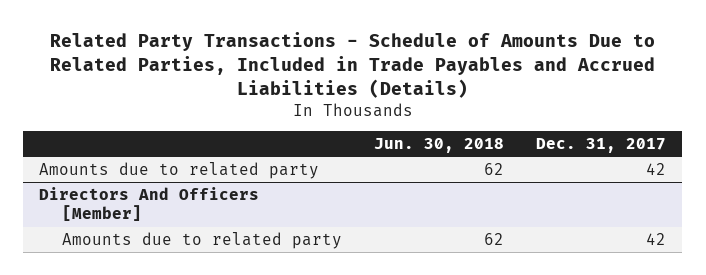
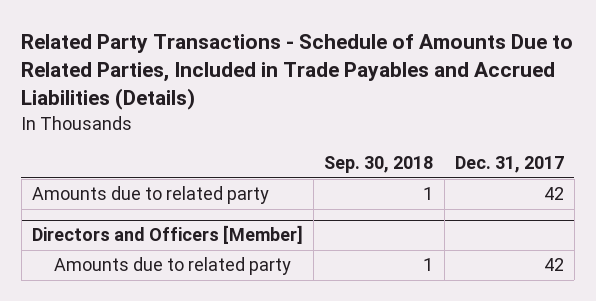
- | Jun. 30, 2018 | Dec. 31, 2017
+ | Sep. 30, 2018 | Dec. 31, 2017
- Directors And Officers [Member]
+ Directors and Officers [Member]

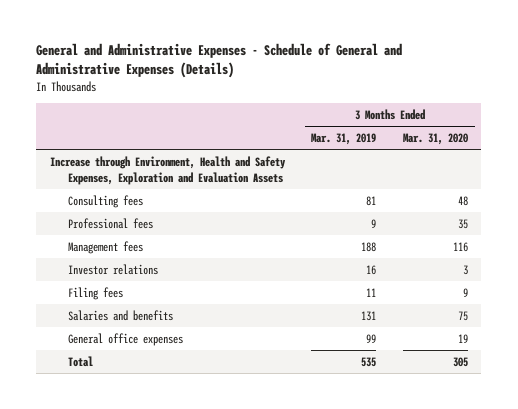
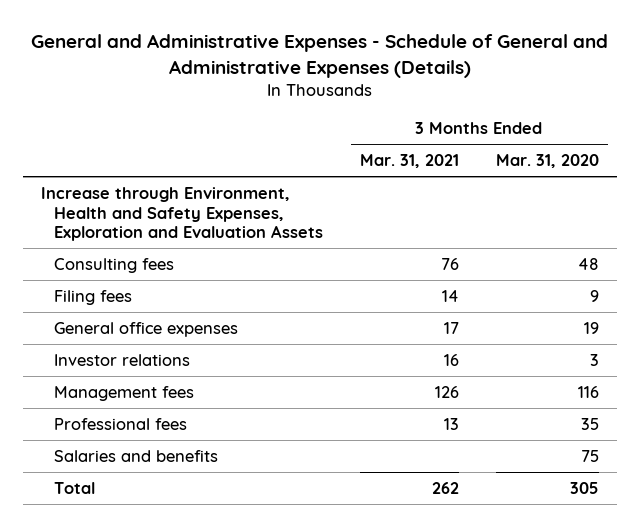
- | 3 Months Ended Mar. 31, 2019 | 3 Months Ended Mar. 31, 2020
+ | 3 Months Ended Mar. 31, 2021 | 3 Months Ended Mar. 31, 2020
moved down: Investor relations | 16 | 3
moved down: Management fees | 126 | 116
moved down: Professional fees | 13 | 35
moved down: Salaries and benefits | | 75

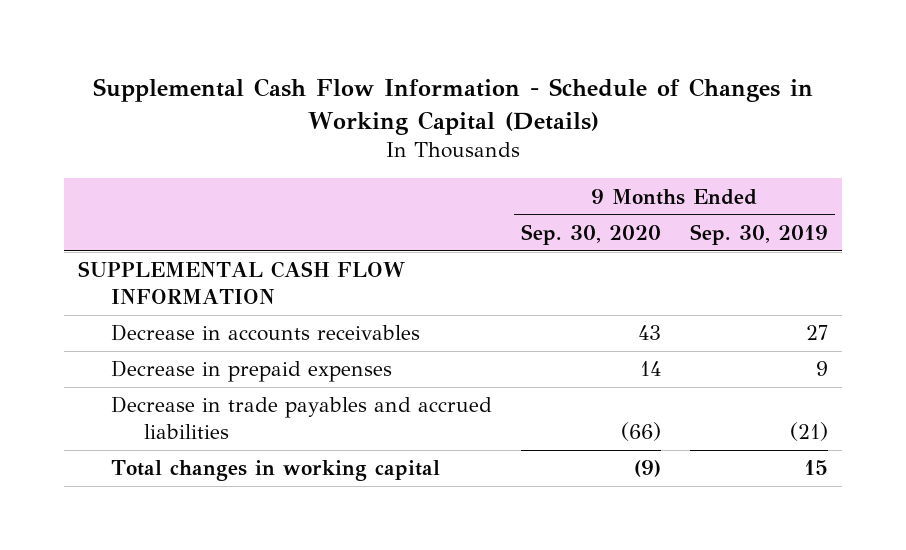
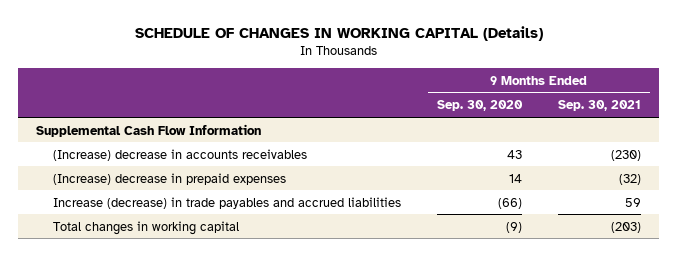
- Supplemental Cash Flow Information - Schedule of Changes in Working Capital (Details)
+ SCHEDULE OF CHANGES IN WORKING CAPITAL (Details)
- | 9 Months Ended Sep. 30, 2020 | 9 Months Ended Sep. 30, 2019
+ | 9 Months Ended Sep. 30, 2020 | 9 Months Ended Sep. 30, 2021
- SUPPLEMENTAL CASH FLOW INFORMATION
- Decrease in accounts receivables | 43 | 27
- Decrease in prepaid expenses | 14 | 9
- Decrease in trade payables and accrued liabilities | (66) | (21)
+ Supplemental Cash Flow Information
+ (Increase) decrease in accounts receivables | 43 | (230)
+ (Increase) decrease in prepaid expenses | 14 | (32)
+ Increase (decrease) in trade payables and accrued liabilities | (66) | 59

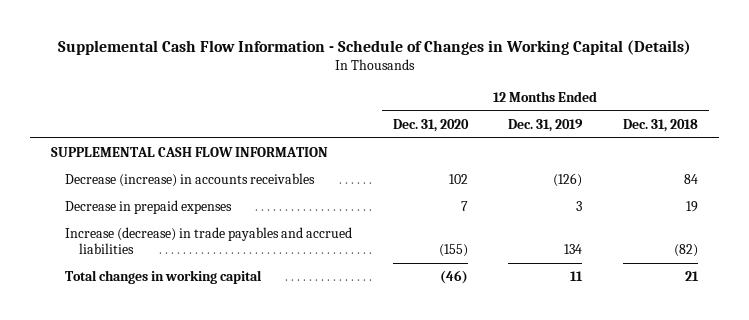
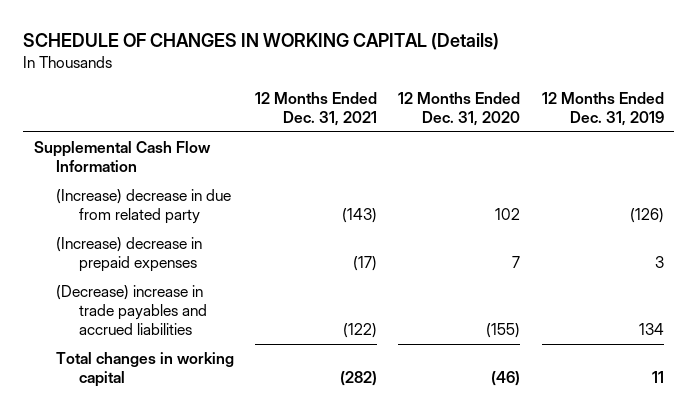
- Supplemental Cash Flow Information - Schedule of Changes in Working Capital (Details)
+ SCHEDULE OF CHANGES IN WORKING CAPITAL (Details)
- | 12 Months Ended Dec. 31, 2020 | 12 Months Ended Dec. 31, 2019 | 12 Months Ended Dec. 31, 2018
+ | 12 Months Ended Dec. 31, 2021 | 12 Months Ended Dec. 31, 2020 | 12 Months Ended Dec. 31, 2019
- SUPPLEMENTAL CASH FLOW INFORMATION
- Decrease (increase) in accounts receivables | 102 | (126) | 84
- Decrease in prepaid expenses | 7 | 3 | 19
- Increase (decrease) in trade payables and accrued liabilities | (155) | 134 | (82)
+ Supplemental Cash Flow Information
+ (Increase) decrease in due from related party | (143) | 102 | (126)
+ (Increase) decrease in prepaid expenses | (17) | 7 | 3
+ (Decrease) increase in trade payables and accrued liabilities | (122) | (155) | 134

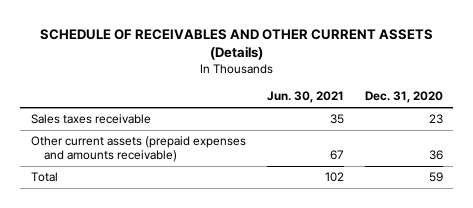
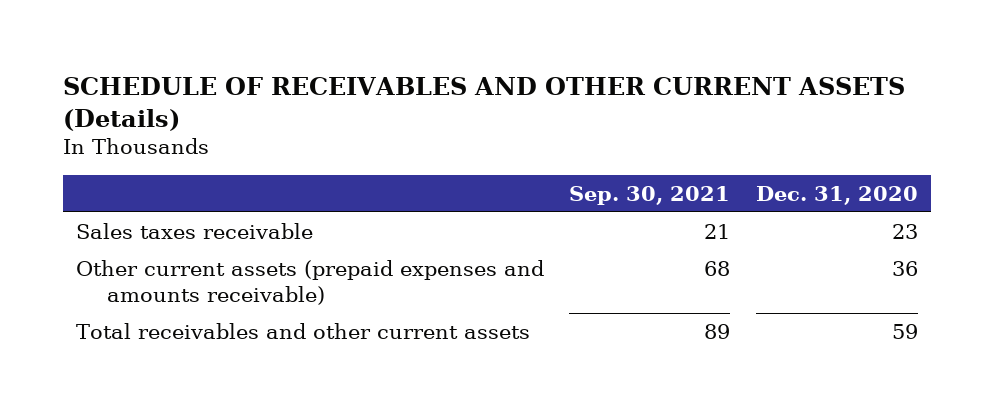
- | Jun. 30, 2021 | Dec. 31, 2020
+ | Sep. 30, 2021 | Dec. 31, 2020
- Total | 102 | 59
+ Total receivables and other current assets | 89 | 59

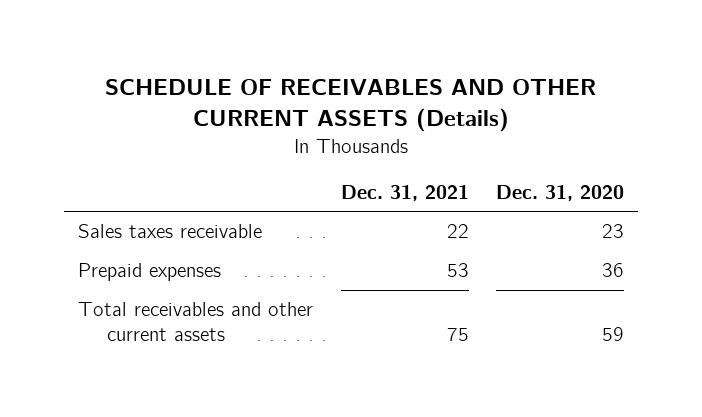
- | Sep. 30, 2021 | Dec. 31, 2020
+ | Dec. 31, 2021 | Dec. 31, 2020
- Other current assets (prepaid expenses and amounts receivable) | 68 | 36
+ Prepaid expenses | 53 | 36

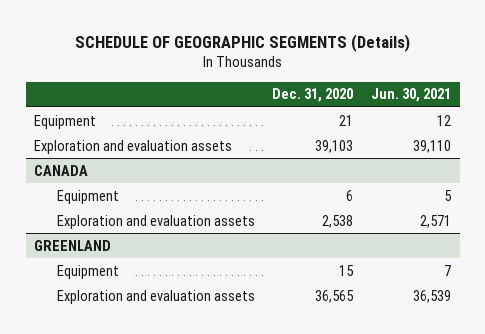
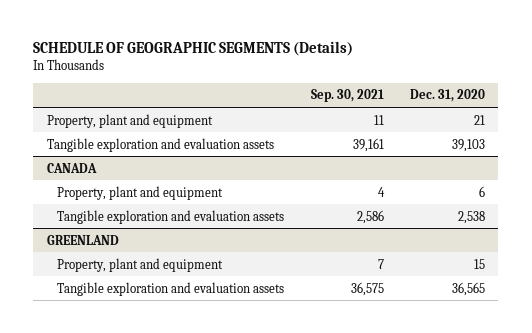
- | Dec. 31, 2020 | Jun. 30, 2021
+ | Sep. 30, 2021 | Dec. 31, 2020
- Equipment | 21 | 12
- Exploration and evaluation assets | 39,103 | 39,110
+ Property, plant and equipment | 11 | 21
+ Tangible exploration and evaluation assets | 39,161 | 39,103
@ CANADA
- Equipment | 6 | 5
- Exploration and evaluation assets | 2,538 | 2,571
+ Property, plant and equipment | 4 | 6
+ Tangible exploration and evaluation assets | 2,586 | 2,538
@ GREENLAND
- Equipment | 15 | 7
- Exploration and evaluation assets | 36,565 | 36,539
+ Property, plant and equipment | 7 | 15
+ Tangible exploration and evaluation assets | 36,575 | 36,565

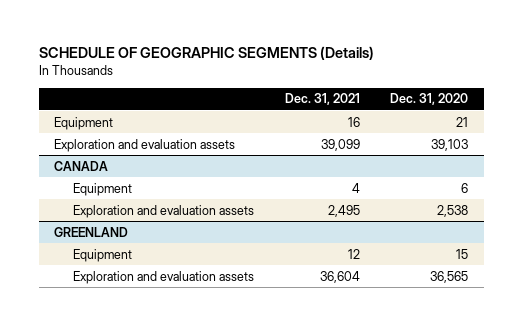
- | Sep. 30, 2021 | Dec. 31, 2020
+ | Dec. 31, 2021 | Dec. 31, 2020
- Property, plant and equipment | 11 | 21
- Tangible exploration and evaluation assets | 39,161 | 39,103
+ Equipment | 16 | 21
+ Exploration and evaluation assets | 39,099 | 39,103
@ CANADA
- Property, plant and equipment | 4 | 6
- Tangible exploration and evaluation assets | 2,586 | 2,538
+ Equipment | 4 | 6
+ Exploration and evaluation assets | 2,495 | 2,538
@ GREENLAND
- Property, plant and equipment | 7 | 15
- Tangible exploration and evaluation assets | 36,575 | 36,565
+ Equipment | 12 | 15
+ Exploration and evaluation assets | 36,604 | 36,565

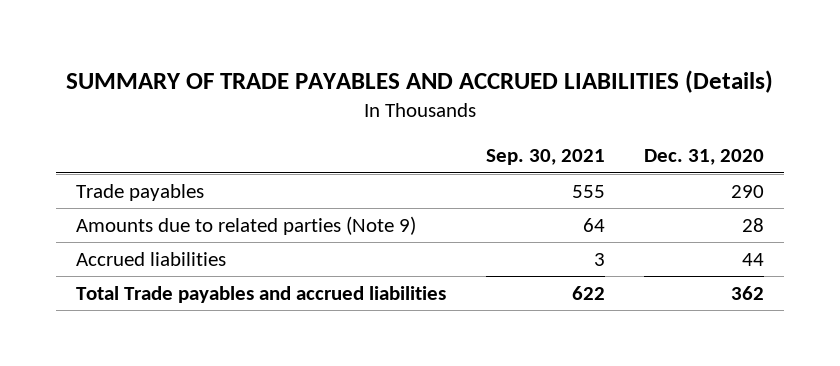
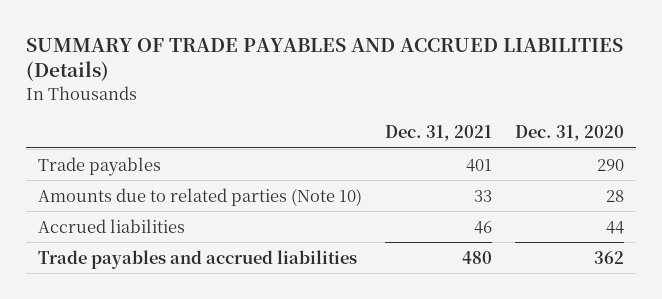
- | Sep. 30, 2021 | Dec. 31, 2020
+ | Dec. 31, 2021 | Dec. 31, 2020
- Amounts due to related parties (Note 9) | 64 | 28
+ Amounts due to related parties (Note 10) | 33 | 28
- Total Trade payables and accrued liabilities | 622 | 362
+ Trade payables and accrued liabilities | 480 | 362

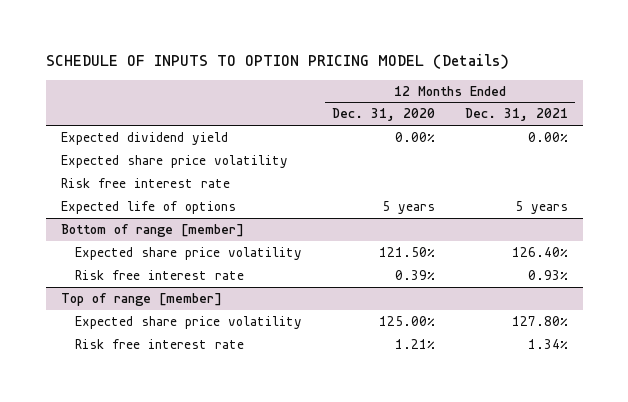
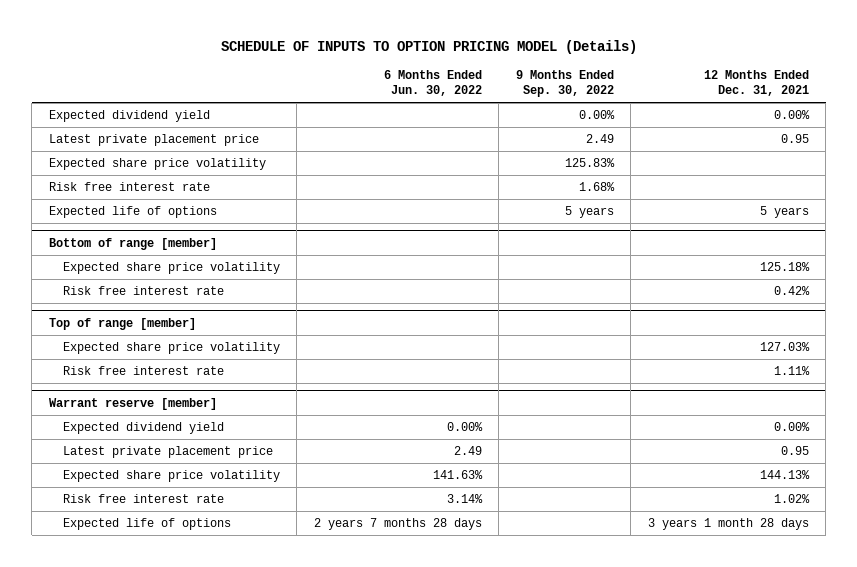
- | 12 Months Ended Dec. 31, 2020 | 12 Months Ended Dec. 31, 2021
+ | 6 Months Ended Jun. 30, 2022 | 9 Months Ended Sep. 30, 2022 | 12 Months Ended Dec. 31, 2021
+ Latest private placement price | | 2.49 | 0.95
@ Bottom of range [member]
- Expected share price volatility | 121.50% | 126.40%
- Risk free interest rate | 0.39% | 0.93%
+ Expected share price volatility | | | 125.18%
+ Risk free interest rate | | | 0.42%
@ Top of range [member]
- Expected share price volatility | 125.00% | 127.80%
- Risk free interest rate | 1.21% | 1.34%
+ Expected share price volatility | | | 127.03%
+ Risk free interest rate | | | 1.11%
+ Warrant reserve [member]
+ Expected dividend yield | 0.00% | | 0.00%
+ Latest private placement price | 2.49 | | 0.95
+ Expected share price volatility | 141.63% | | 144.13%
+ Risk free interest rate | 3.14% | | 1.02%
+ Expected life of options | 2 years 7 months 28 days | | 3 years 1 month 28 days

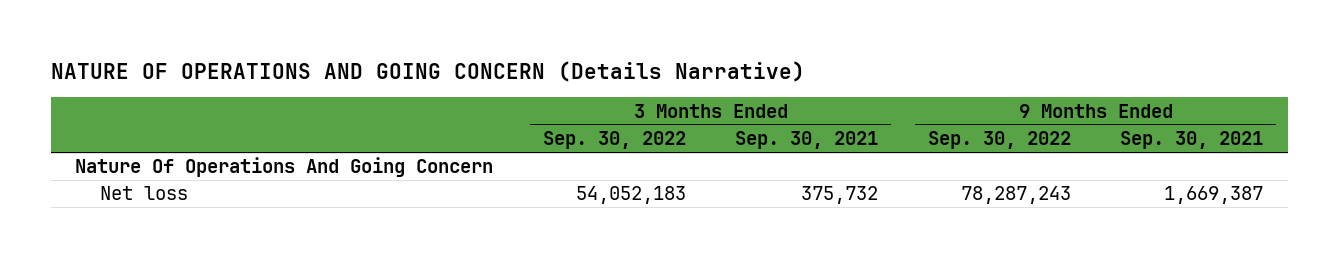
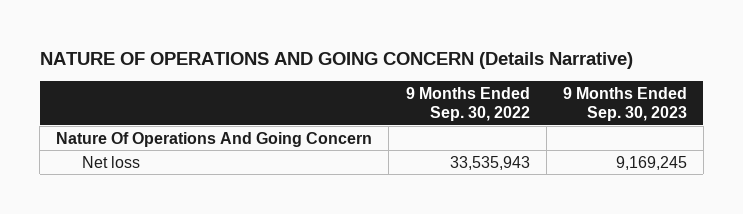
- | 3 Months Ended Sep. 30, 2022 | 3 Months Ended Sep. 30, 2021 | 9 Months Ended Sep. 30, 2022 | 9 Months Ended Sep. 30, 2021
+ | 9 Months Ended Sep. 30, 2022 | 9 Months Ended Sep. 30, 2023
- Net loss | 54,052,183 | 375,732 | 78,287,243 | 1,669,387
+ Net loss | 33,535,943 | 9,169,245

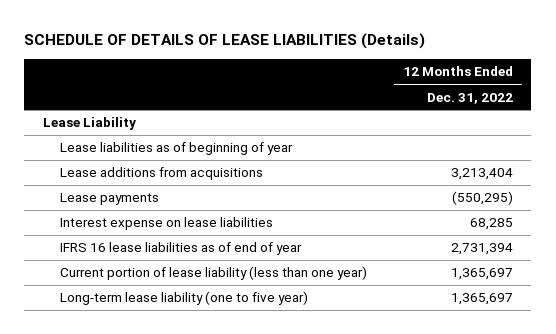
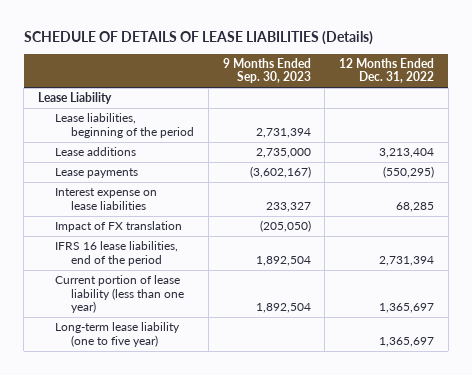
- | 12 Months Ended Dec. 31, 2022
+ | 9 Months Ended Sep. 30, 2023 | 12 Months Ended Dec. 31, 2022
- Lease liabilities as of beginning of year
- Lease additions from acquisitions | 3,213,404
+ Lease liabilities, beginning of the period | 2,731,394 |
+ Lease additions | 2,735,000 | 3,213,404
- IFRS 16 lease liabilities as of end of year | 2,731,394
+ Impact of FX translation | (205,050) |
+ IFRS 16 lease liabilities, end of the period | 1,892,504 | 2,731,394

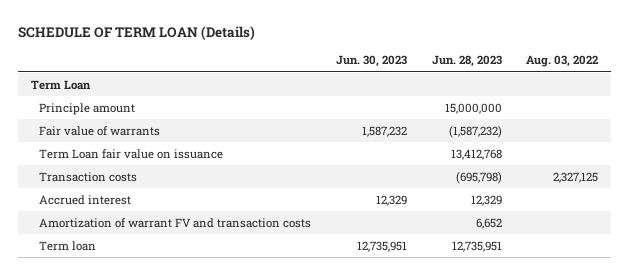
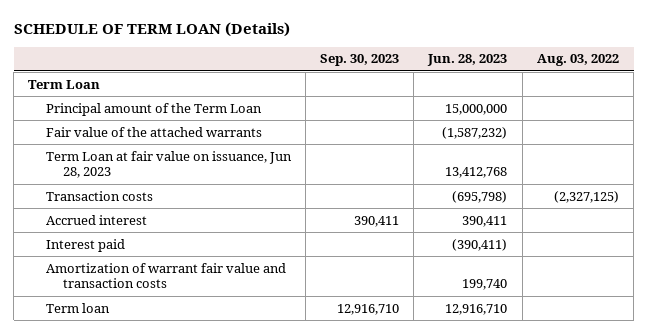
- | Jun. 30, 2023 | Jun. 28, 2023 | Aug. 03, 2022
+ | Sep. 30, 2023 | Jun. 28, 2023 | Aug. 03, 2022
- Principle amount | | 15,000,000 |
- Fair value of warrants | 1,587,232 | (1,587,232) |
- Term Loan fair value on issuance | | 13,412,768 |
- Transaction costs | | (695,798) | 2,327,125
- Accrued interest | 12,329 | 12,329 |
- Amortization of warrant FV and transaction costs | | 6,652 |
- Term loan | 12,735,951 | 12,735,951 |
+ Principal amount of the Term Loan | | 15,000,000 |
+ Fair value of the attached warrants | | (1,587,232) |
+ Term Loan at fair value on issuance, Jun 28, 2023 | | 13,412,768 |
+ Transaction costs | | (695,798) | (2,327,125)
+ Accrued interest | 390,411 | 390,411 |
+ Interest paid | | (390,411) |
+ Amortization of warrant fair value and transaction costs | | 199,740 |
+ Term loan | 12,916,710 | 12,916,710 |

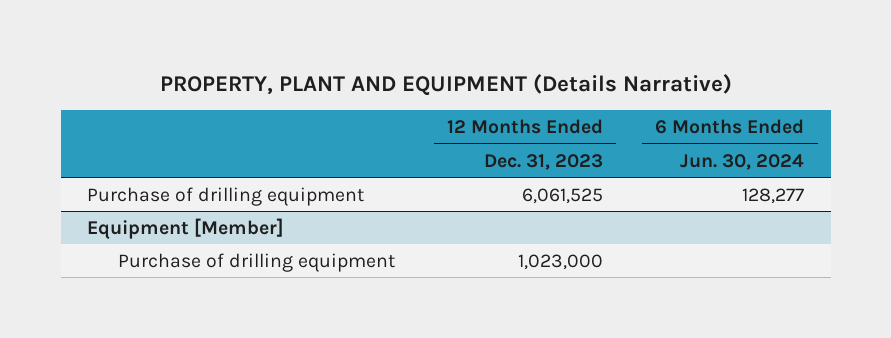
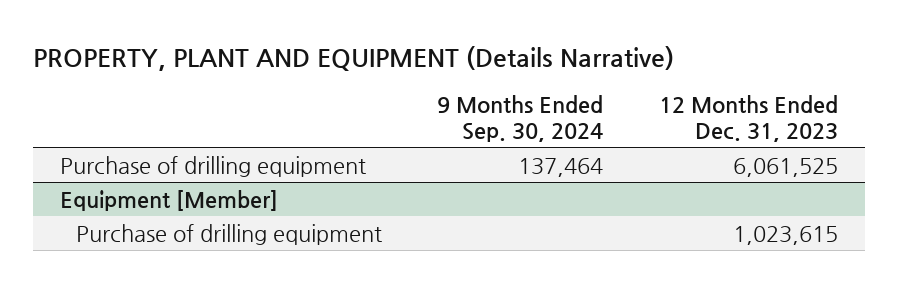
- | 12 Months Ended Dec. 31, 2023 | 6 Months Ended Jun. 30, 2024
+ | 9 Months Ended Sep. 30, 2024 | 12 Months Ended Dec. 31, 2023
@ Equipment [Member]
- Purchase of drilling equipment | 1,023,000 |
+ Purchase of drilling equipment | | 1,023,615

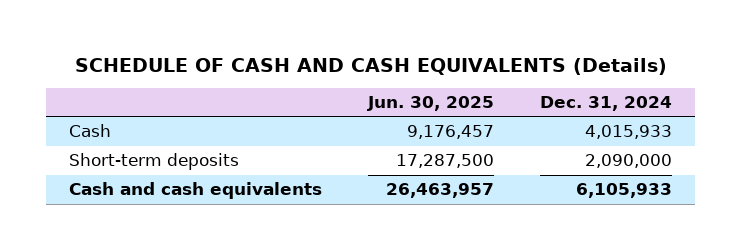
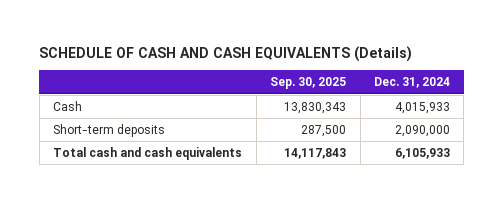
- | Jun. 30, 2025 | Dec. 31, 2024
+ | Sep. 30, 2025 | Dec. 31, 2024
- Cash and cash equivalents | 26,463,957 | 6,105,933
+ Total cash and cash equivalents | 14,117,843 | 6,105,933

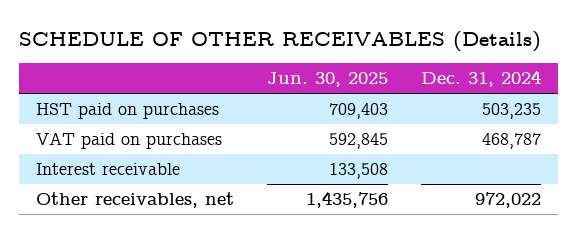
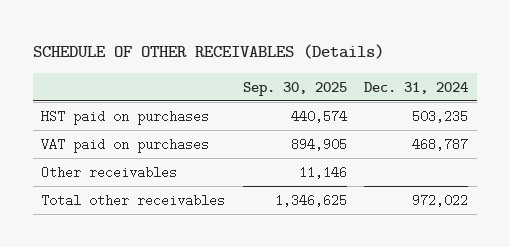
- | Jun. 30, 2025 | Dec. 31, 2024
+ | Sep. 30, 2025 | Dec. 31, 2024
- Interest receivable | 133,508 |
- Other receivables, net | 1,435,756 | 972,022
+ Other receivables | 11,146 |
+ Total other receivables | 1,346,625 | 972,022

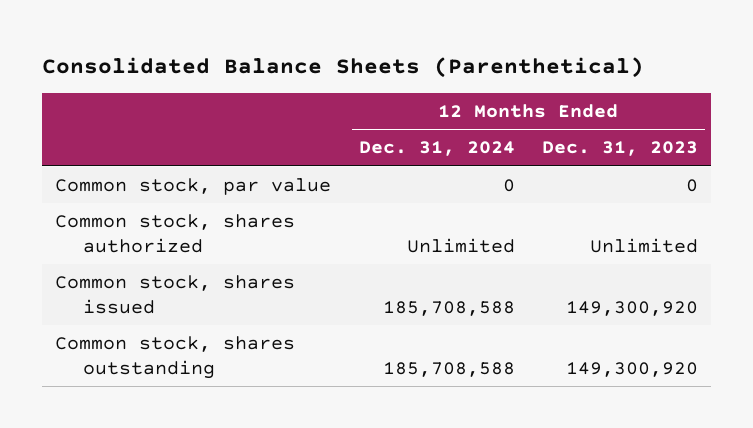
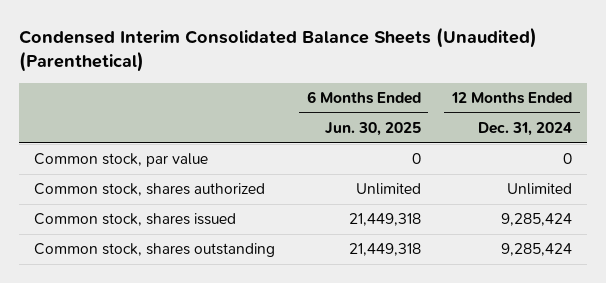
- Consolidated Balance Sheets (Parenthetical)
+ Condensed Interim Consolidated Balance Sheets (Unaudited) (Parenthetical)
- | 12 Months Ended Dec. 31, 2024 | 12 Months Ended Dec. 31, 2023
+ | 6 Months Ended Jun. 30, 2025 | 12 Months Ended Dec. 31, 2024
- Common stock, shares issued | 185,708,588 | 149,300,920
- Common stock, shares outstanding | 185,708,588 | 149,300,920
+ Common stock, shares issued | 21,449,318 | 9,285,424
+ Common stock, shares outstanding | 21,449,318 | 9,285,424

